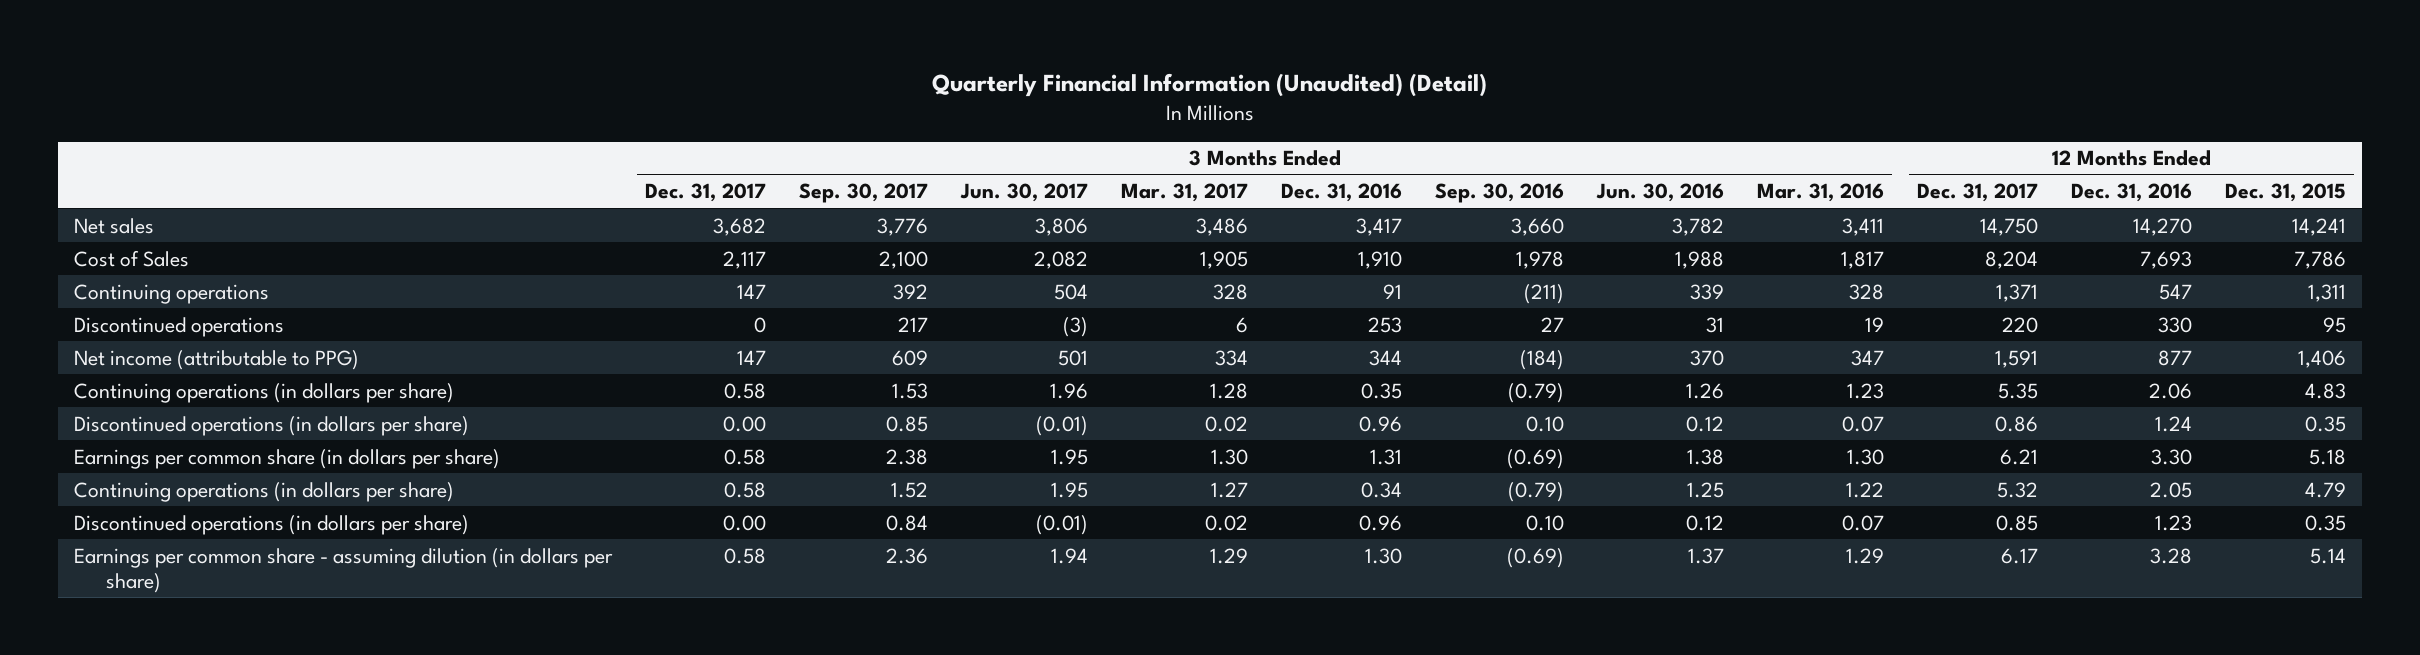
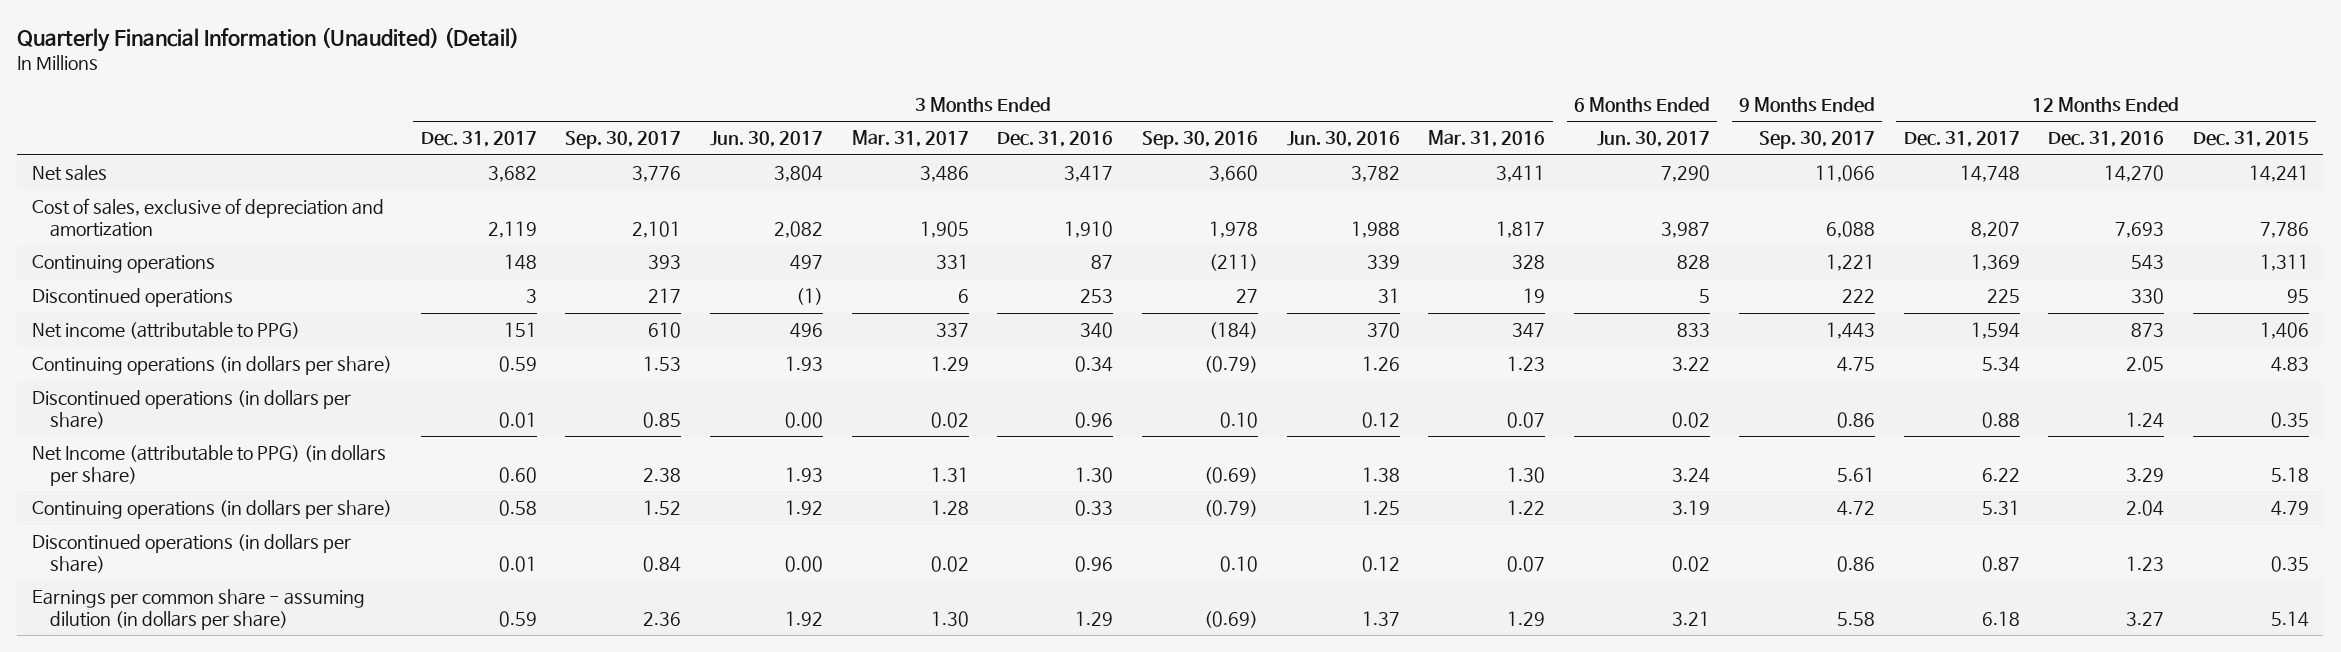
- | 3 Months Ended Dec. 31, 2017 | 3 Months Ended Sep. 30, 2017 | 3 Months Ended Jun. 30, 2017 | 3 Months Ended Mar. 31, 2017 | 3 Months Ended Dec. 31, 2016 | 3 Months Ended Sep. 30, 2016 | 3 Months Ended Jun. 30, 2016 | 3 Months Ended Mar. 31, 2016 | 12 Months Ended Dec. 31, 2017 | 12 Months Ended Dec. 31, 2016 | 12 Months Ended Dec. 31, 2015
+ | 3 Months Ended Dec. 31, 2017 | 3 Months Ended Sep. 30, 2017 | 3 Months Ended Jun. 30, 2017 | 3 Months Ended Mar. 31, 2017 | 3 Months Ended Dec. 31, 2016 | 3 Months Ended Sep. 30, 2016 | 3 Months Ended Jun. 30, 2016 | 3 Months Ended Mar. 31, 2016 | 6 Months Ended Jun. 30, 2017 | 9 Months Ended Sep. 30, 2017 | 12 Months Ended Dec. 31, 2017 | 12 Months Ended Dec. 31, 2016 | 12 Months Ended Dec. 31, 2015
- Net sales | 3,682 | 3,776 | 3,806 | 3,486 | 3,417 | 3,660 | 3,782 | 3,411 | 14,750 | 14,270 | 14,241
- Cost of Sales | 2,117 | 2,100 | 2,082 | 1,905 | 1,910 | 1,978 | 1,988 | 1,817 | 8,204 | 7,693 | 7,786
- Continuing operations | 147 | 392 | 504 | 328 | 91 | (211) | 339 | 328 | 1,371 | 547 | 1,311
- Discontinued operations | 0 | 217 | (3) | 6 | 253 | 27 | 31 | 19 | 220 | 330 | 95
- Net income (attributable to PPG) | 147 | 609 | 501 | 334 | 344 | (184) | 370 | 347 | 1,591 | 877 | 1,406
- Continuing operations (in dollars per share) | 0.58 | 1.53 | 1.96 | 1.28 | 0.35 | (0.79) | 1.26 | 1.23 | 5.35 | 2.06 | 4.83
- Discontinued operations (in dollars per share) | 0.00 | 0.85 | (0.01) | 0.02 | 0.96 | 0.10 | 0.12 | 0.07 | 0.86 | 1.24 | 0.35
- Earnings per common share (in dollars per share) | 0.58 | 2.38 | 1.95 | 1.30 | 1.31 | (0.69) | 1.38 | 1.30 | 6.21 | 3.30 | 5.18
- Continuing operations (in dollars per share) | 0.58 | 1.52 | 1.95 | 1.27 | 0.34 | (0.79) | 1.25 | 1.22 | 5.32 | 2.05 | 4.79
- Discontinued operations (in dollars per share) | 0.00 | 0.84 | (0.01) | 0.02 | 0.96 | 0.10 | 0.12 | 0.07 | 0.85 | 1.23 | 0.35
- Earnings per common share - assuming dilution (in dollars per share) | 0.58 | 2.36 | 1.94 | 1.29 | 1.30 | (0.69) | 1.37 | 1.29 | 6.17 | 3.28 | 5.14
+ Net sales | 3,682 | 3,776 | 3,804 | 3,486 | 3,417 | 3,660 | 3,782 | 3,411 | 7,290 | 11,066 | 14,748 | 14,270 | 14,241
+ Cost of sales, exclusive of depreciation and amortization | 2,119 | 2,101 | 2,082 | 1,905 | 1,910 | 1,978 | 1,988 | 1,817 | 3,987 | 6,088 | 8,207 | 7,693 | 7,786
+ Continuing operations | 148 | 393 | 497 | 331 | 87 | (211) | 339 | 328 | 828 | 1,221 | 1,369 | 543 | 1,311
+ Discontinued operations | 3 | 217 | (1) | 6 | 253 | 27 | 31 | 19 | 5 | 222 | 225 | 330 | 95
+ Net income (attributable to PPG) | 151 | 610 | 496 | 337 | 340 | (184) | 370 | 347 | 833 | 1,443 | 1,594 | 873 | 1,406
+ Continuing operations (in dollars per share) | 0.59 | 1.53 | 1.93 | 1.29 | 0.34 | (0.79) | 1.26 | 1.23 | 3.22 | 4.75 | 5.34 | 2.05 | 4.83
+ Discontinued operations (in dollars per share) | 0.01 | 0.85 | 0.00 | 0.02 | 0.96 | 0.10 | 0.12 | 0.07 | 0.02 | 0.86 | 0.88 | 1.24 | 0.35
+ Net Income (attributable to PPG) (in dollars per share) | 0.60 | 2.38 | 1.93 | 1.31 | 1.30 | (0.69) | 1.38 | 1.30 | 3.24 | 5.61 | 6.22 | 3.29 | 5.18
+ Continuing operations (in dollars per share) | 0.58 | 1.52 | 1.92 | 1.28 | 0.33 | (0.79) | 1.25 | 1.22 | 3.19 | 4.72 | 5.31 | 2.04 | 4.79
+ Discontinued operations (in dollars per share) | 0.01 | 0.84 | 0.00 | 0.02 | 0.96 | 0.10 | 0.12 | 0.07 | 0.02 | 0.86 | 0.87 | 1.23 | 0.35
+ Earnings per common share - assuming dilution (in dollars per share) | 0.59 | 2.36 | 1.92 | 1.30 | 1.29 | (0.69) | 1.37 | 1.29 | 3.21 | 5.58 | 6.18 | 3.27 | 5.14

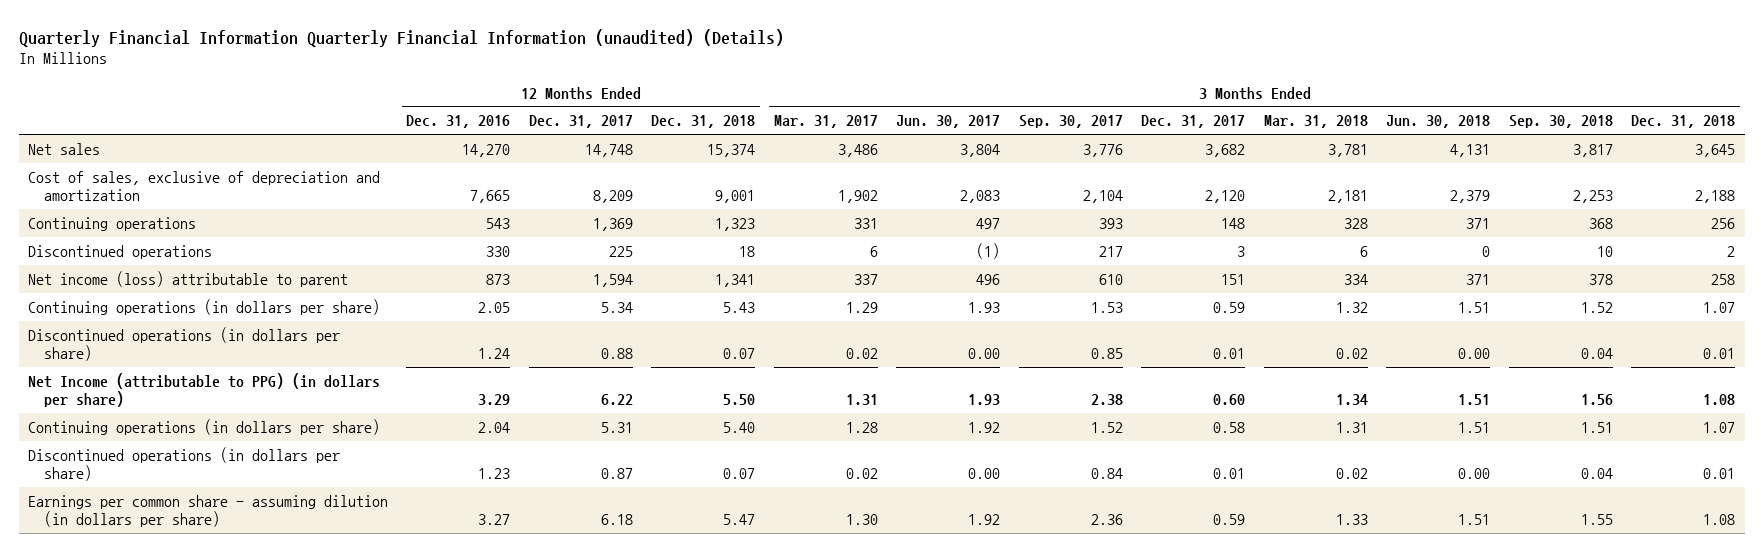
- Quarterly Financial Information (Unaudited) (Detail)
+ Quarterly Financial Information Quarterly Financial Information (unaudited) (Details)
- | 3 Months Ended Dec. 31, 2017 | 3 Months Ended Sep. 30, 2017 | 3 Months Ended Jun. 30, 2017 | 3 Months Ended Mar. 31, 2017 | 3 Months Ended Dec. 31, 2016 | 3 Months Ended Sep. 30, 2016 | 3 Months Ended Jun. 30, 2016 | 3 Months Ended Mar. 31, 2016 | 6 Months Ended Jun. 30, 2017 | 9 Months Ended Sep. 30, 2017 | 12 Months Ended Dec. 31, 2017 | 12 Months Ended Dec. 31, 2016 | 12 Months Ended Dec. 31, 2015
+ | 12 Months Ended Dec. 31, 2016 | 12 Months Ended Dec. 31, 2017 | 12 Months Ended Dec. 31, 2018 | 3 Months Ended Mar. 31, 2017 | 3 Months Ended Jun. 30, 2017 | 3 Months Ended Sep. 30, 2017 | 3 Months Ended Dec. 31, 2017 | 3 Months Ended Mar. 31, 2018 | 3 Months Ended Jun. 30, 2018 | 3 Months Ended Sep. 30, 2018 | 3 Months Ended Dec. 31, 2018
- Cost of sales, exclusive of depreciation and amortization | 2,119 | 2,101 | 2,082 | 1,905 | 1,910 | 1,978 | 1,988 | 1,817 | 3,987 | 6,088 | 8,207 | 7,693 | 7,786
+ Cost of sales, exclusive of depreciation and amortization | 7,665 | 8,209 | 9,001 | 1,902 | 2,083 | 2,104 | 2,120 | 2,181 | 2,379 | 2,253 | 2,188
- Net income (attributable to PPG) | 151 | 610 | 496 | 337 | 340 | (184) | 370 | 347 | 833 | 1,443 | 1,594 | 873 | 1,406
+ Net income (loss) attributable to parent | 873 | 1,594 | 1,341 | 337 | 496 | 610 | 151 | 334 | 371 | 378 | 258

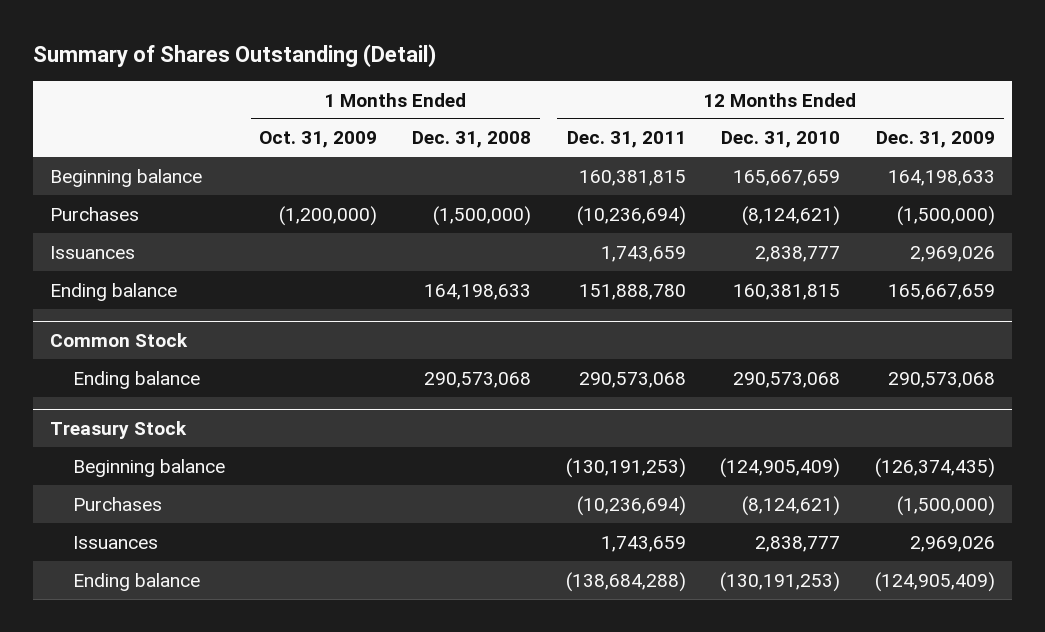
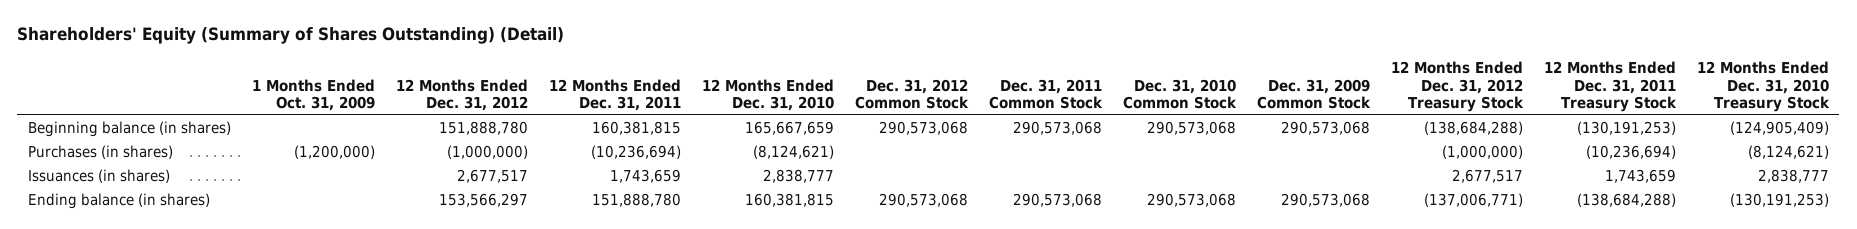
- Summary of Shares Outstanding (Detail)
+ Shareholders' Equity (Summary of Shares Outstanding) (Detail)
- | 1 Months Ended Oct. 31, 2009 | 1 Months Ended Dec. 31, 2008 | 12 Months Ended Dec. 31, 2011 | 12 Months Ended Dec. 31, 2010 | 12 Months Ended Dec. 31, 2009
+ | 1 Months Ended Oct. 31, 2009 | 12 Months Ended Dec. 31, 2012 | 12 Months Ended Dec. 31, 2011 | 12 Months Ended Dec. 31, 2010 | Dec. 31, 2012 Common Stock | Dec. 31, 2011 Common Stock | Dec. 31, 2010 Common Stock | Dec. 31, 2009 Common Stock | 12 Months Ended Dec. 31, 2012 Treasury Stock | 12 Months Ended Dec. 31, 2011 Treasury Stock | 12 Months Ended Dec. 31, 2010 Treasury Stock
- Beginning balance | | | 160,381,815 | 165,667,659 | 164,198,633
- Purchases | (1,200,000) | (1,500,000) | (10,236,694) | (8,124,621) | (1,500,000)
- Issuances | | | 1,743,659 | 2,838,777 | 2,969,026
- Ending balance | | 164,198,633 | 151,888,780 | 160,381,815 | 165,667,659
- Common Stock
- Ending balance | | 290,573,068 | 290,573,068 | 290,573,068 | 290,573,068
- Treasury Stock
- Beginning balance | | | (130,191,253) | (124,905,409) | (126,374,435)
- Purchases | | | (10,236,694) | (8,124,621) | (1,500,000)
- Issuances | | | 1,743,659 | 2,838,777 | 2,969,026
- Ending balance | | | (138,684,288) | (130,191,253) | (124,905,409)
+ Beginning balance (in shares) | | 151,888,780 | 160,381,815 | 165,667,659 | 290,573,068 | 290,573,068 | 290,573,068 | 290,573,068 | (138,684,288) | (130,191,253) | (124,905,409)
+ Purchases (in shares) | (1,200,000) | (1,000,000) | (10,236,694) | (8,124,621) | | | | | (1,000,000) | (10,236,694) | (8,124,621)
+ Issuances (in shares) | | 2,677,517 | 1,743,659 | 2,838,777 | | | | | 2,677,517 | 1,743,659 | 2,838,777
+ Ending balance (in shares) | | 153,566,297 | 151,888,780 | 160,381,815 | 290,573,068 | 290,573,068 | 290,573,068 | 290,573,068 | (137,006,771) | (138,684,288) | (130,191,253)

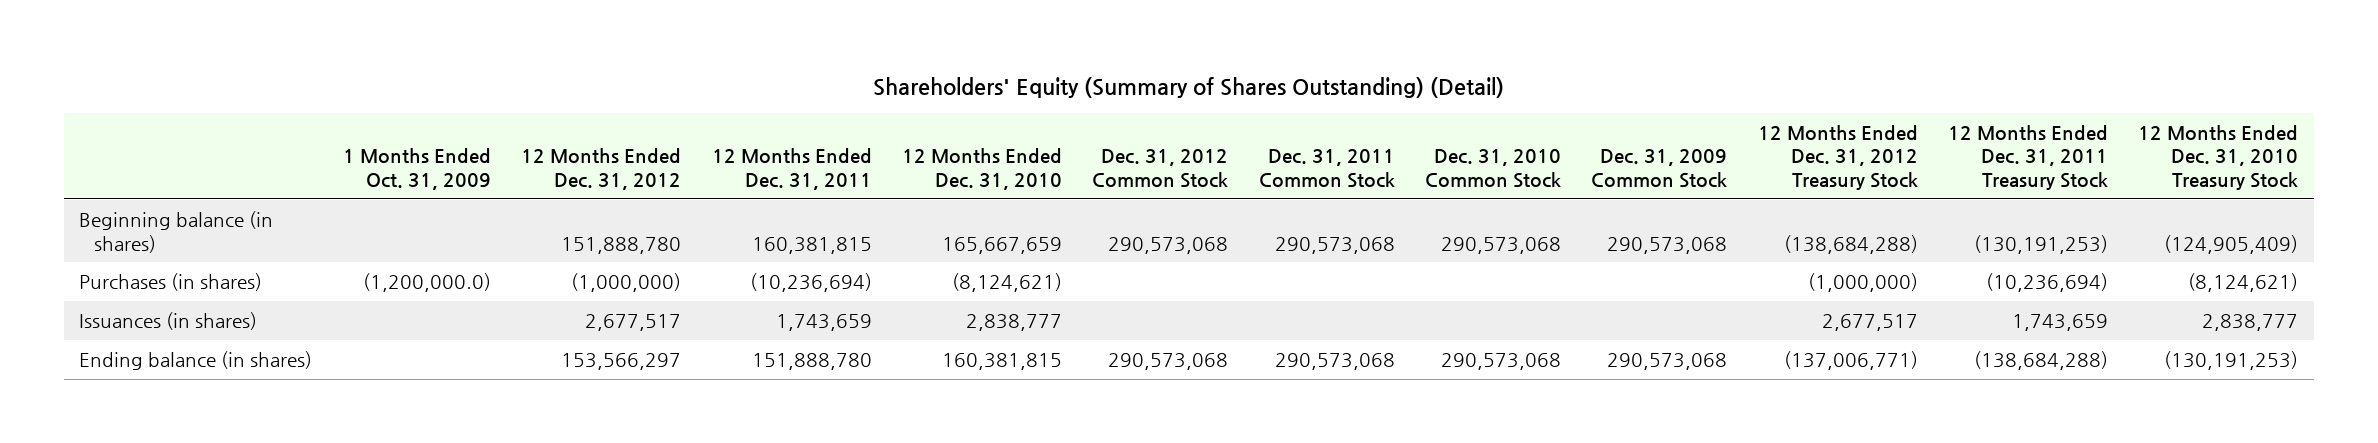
- Purchases (in shares) | (1,200,000) | (1,000,000) | (10,236,694) | (8,124,621) | | | | | (1,000,000) | (10,236,694) | (8,124,621)
+ Purchases (in shares) | (1,200,000.0) | (1,000,000) | (10,236,694) | (8,124,621) | | | | | (1,000,000) | (10,236,694) | (8,124,621)

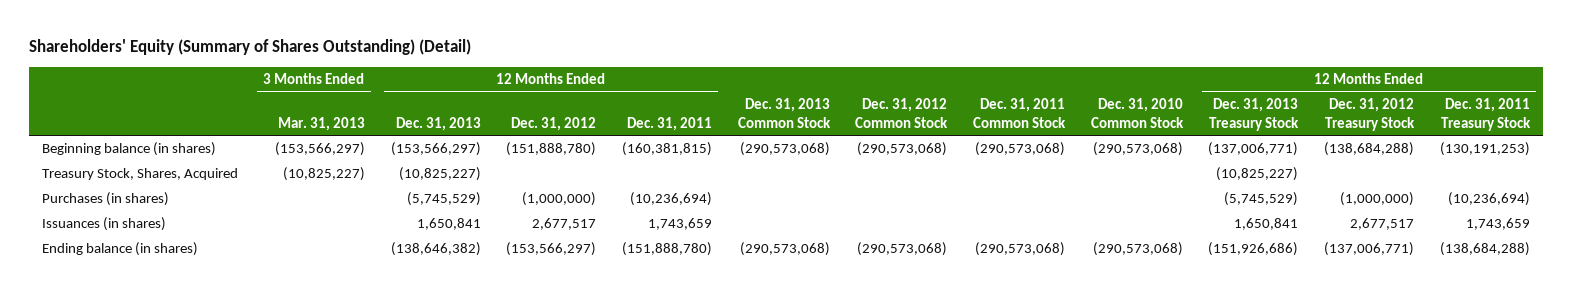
- | 1 Months Ended Oct. 31, 2009 | 12 Months Ended Dec. 31, 2012 | 12 Months Ended Dec. 31, 2011 | 12 Months Ended Dec. 31, 2010 | Dec. 31, 2012 Common Stock | Dec. 31, 2011 Common Stock | Dec. 31, 2010 Common Stock | Dec. 31, 2009 Common Stock | 12 Months Ended Dec. 31, 2012 Treasury Stock | 12 Months Ended Dec. 31, 2011 Treasury Stock | 12 Months Ended Dec. 31, 2010 Treasury Stock
+ | 3 Months Ended Mar. 31, 2013 | 12 Months Ended Dec. 31, 2013 | 12 Months Ended Dec. 31, 2012 | 12 Months Ended Dec. 31, 2011 | Dec. 31, 2013 Common Stock | Dec. 31, 2012 Common Stock | Dec. 31, 2011 Common Stock | Dec. 31, 2010 Common Stock | 12 Months Ended Dec. 31, 2013 Treasury Stock | 12 Months Ended Dec. 31, 2012 Treasury Stock | 12 Months Ended Dec. 31, 2011 Treasury Stock
- Beginning balance (in shares) | | 151,888,780 | 160,381,815 | 165,667,659 | 290,573,068 | 290,573,068 | 290,573,068 | 290,573,068 | (138,684,288) | (130,191,253) | (124,905,409)
+ Beginning balance (in shares) | (153,566,297) | (153,566,297) | (151,888,780) | (160,381,815) | (290,573,068) | (290,573,068) | (290,573,068) | (290,573,068) | (137,006,771) | (138,684,288) | (130,191,253)
+ Treasury Stock, Shares, Acquired | (10,825,227) | (10,825,227) | | | | | | | (10,825,227) | |
- Ending balance (in shares) | | 153,566,297 | 151,888,780 | 160,381,815 | 290,573,068 | 290,573,068 | 290,573,068 | 290,573,068 | (137,006,771) | (138,684,288) | (130,191,253)
+ Ending balance (in shares) | | (138,646,382) | (153,566,297) | (151,888,780) | (290,573,068) | (290,573,068) | (290,573,068) | (290,573,068) | (151,926,686) | (137,006,771) | (138,684,288)

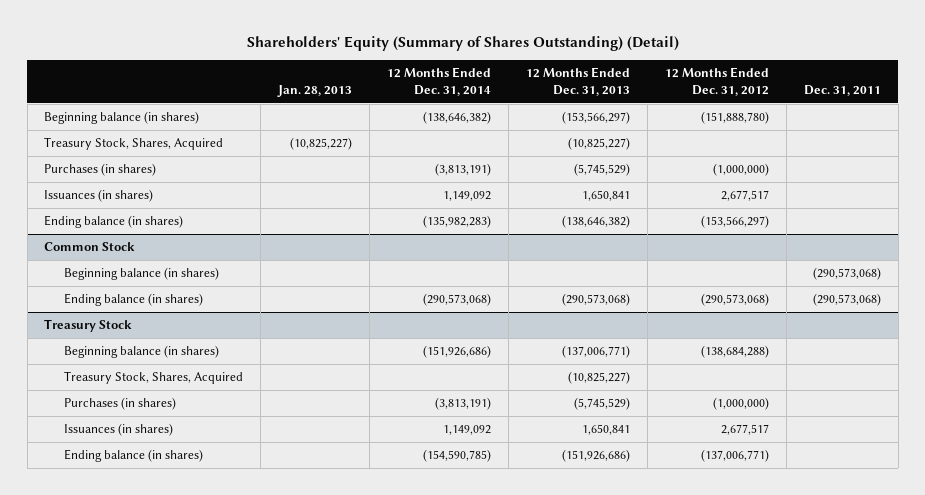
- | 3 Months Ended Mar. 31, 2013 | 12 Months Ended Dec. 31, 2013 | 12 Months Ended Dec. 31, 2012 | 12 Months Ended Dec. 31, 2011 | Dec. 31, 2013 Common Stock | Dec. 31, 2012 Common Stock | Dec. 31, 2011 Common Stock | Dec. 31, 2010 Common Stock | 12 Months Ended Dec. 31, 2013 Treasury Stock | 12 Months Ended Dec. 31, 2012 Treasury Stock | 12 Months Ended Dec. 31, 2011 Treasury Stock
+ | Jan. 28, 2013 | 12 Months Ended Dec. 31, 2014 | 12 Months Ended Dec. 31, 2013 | 12 Months Ended Dec. 31, 2012 | Dec. 31, 2011
+ Common Stock
+ Beginning balance (in shares) | | | | | (290,573,068)
+ Ending balance (in shares) | | (290,573,068) | (290,573,068) | (290,573,068) | (290,573,068)
+ Treasury Stock
+ Beginning balance (in shares) | | (151,926,686) | (137,006,771) | (138,684,288) |
+ Treasury Stock, Shares, Acquired | | | (10,825,227) | |
+ Purchases (in shares) | | (3,813,191) | (5,745,529) | (1,000,000) |
+ Issuances (in shares) | | 1,149,092 | 1,650,841 | 2,677,517 |
+ Ending balance (in shares) | | (154,590,785) | (151,926,686) | (137,006,771) |

